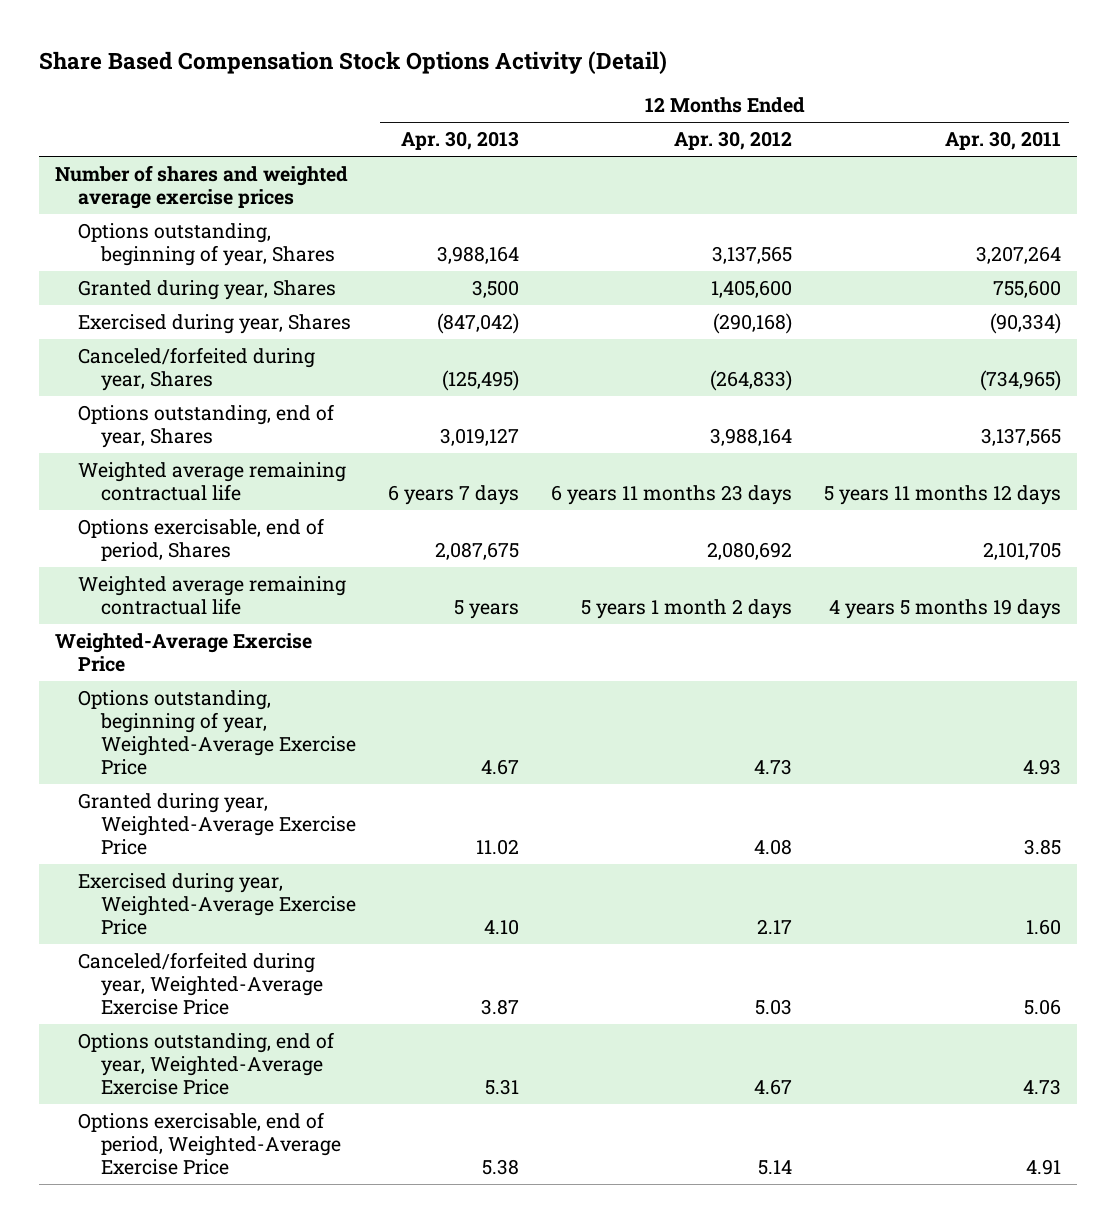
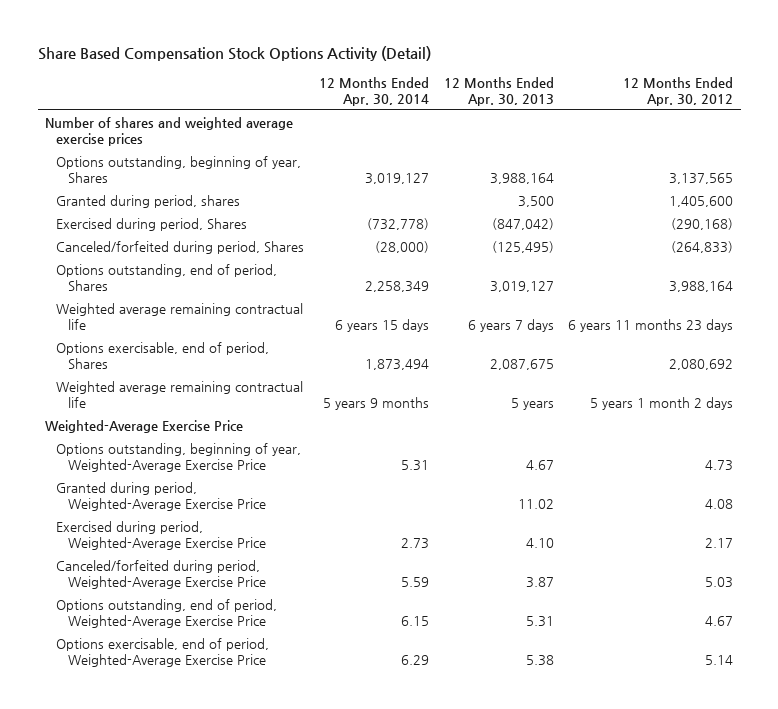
- | 12 Months Ended Apr. 30, 2013 | 12 Months Ended Apr. 30, 2012 | 12 Months Ended Apr. 30, 2011
+ | 12 Months Ended Apr. 30, 2014 | 12 Months Ended Apr. 30, 2013 | 12 Months Ended Apr. 30, 2012
- Granted during year, Shares | 3,500 | 1,405,600 | 755,600
- Exercised during year, Shares | (847,042) | (290,168) | (90,334)
- Canceled/forfeited during year, Shares | (125,495) | (264,833) | (734,965)
- Options outstanding, end of year, Shares | 3,019,127 | 3,988,164 | 3,137,565
+ Granted during period, shares | | 3,500 | 1,405,600
+ Exercised during period, Shares | (732,778) | (847,042) | (290,168)
+ Canceled/forfeited during period, Shares | (28,000) | (125,495) | (264,833)
+ Options outstanding, end of period, Shares | 2,258,349 | 3,019,127 | 3,988,164
- Granted during year, Weighted-Average Exercise Price | 11.02 | 4.08 | 3.85
- Exercised during year, Weighted-Average Exercise Price | 4.10 | 2.17 | 1.60
- Canceled/forfeited during year, Weighted-Average Exercise Price | 3.87 | 5.03 | 5.06
- Options outstanding, end of year, Weighted-Average Exercise Price | 5.31 | 4.67 | 4.73
+ Granted during period, Weighted-Average Exercise Price | | 11.02 | 4.08
+ Exercised during period, Weighted-Average Exercise Price | 2.73 | 4.10 | 2.17
+ Canceled/forfeited during period, Weighted-Average Exercise Price | 5.59 | 3.87 | 5.03
+ Options outstanding, end of period, Weighted-Average Exercise Price | 6.15 | 5.31 | 4.67

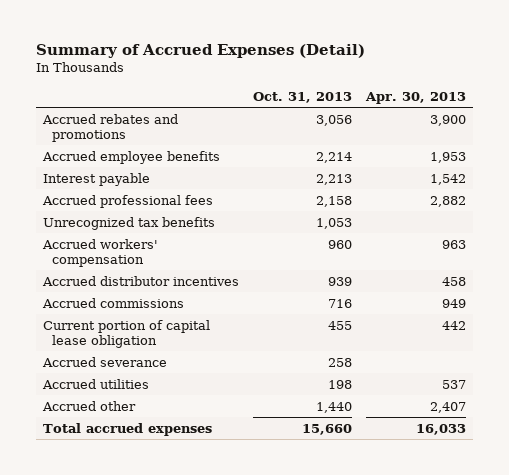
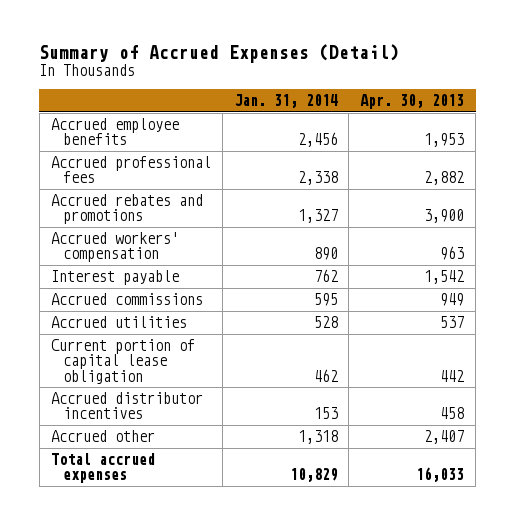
- | Oct. 31, 2013 | Apr. 30, 2013
+ | Jan. 31, 2014 | Apr. 30, 2013
- Unrecognized tax benefits | 1,053 |
moved down: Accrued rebates and promotions | 1,327 | 3,900
moved down: Interest payable | 762 | 1,542
- Accrued severance | 258 |
moved down: Current portion of capital lease obligation | 462 | 442
moved down: Accrued distributor incentives | 153 | 458

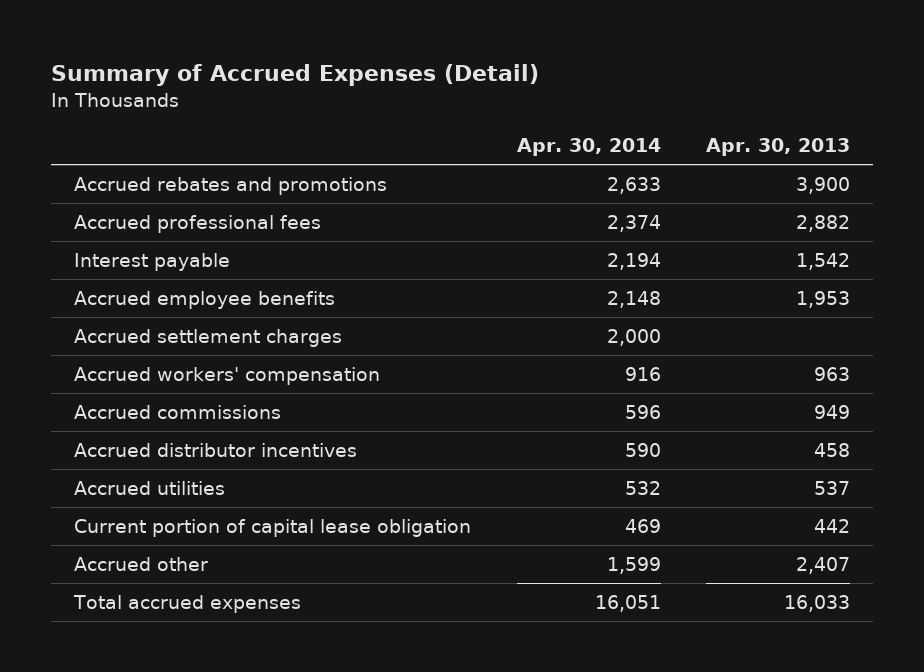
- | Jan. 31, 2014 | Apr. 30, 2013
+ | Apr. 30, 2014 | Apr. 30, 2013
moved down: Accrued professional fees | 2,374 | 2,882
moved down: Accrued employee benefits | 2,148 | 1,953
+ Accrued settlement charges | 2,000 |
moved down: Accrued workers' compensation | 916 | 963
moved up: Accrued distributor incentives | 590 | 458

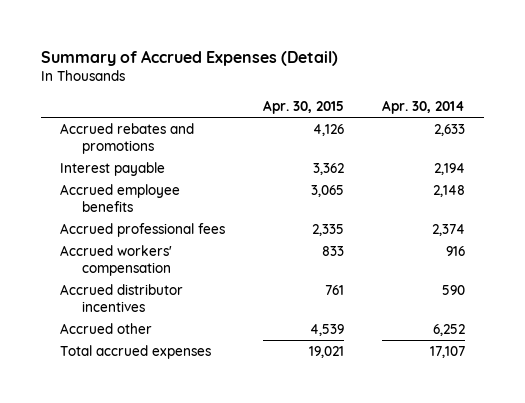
- | Apr. 30, 2014 | Apr. 30, 2013
+ | Apr. 30, 2015 | Apr. 30, 2014
- Accrued settlement charges | 2,000 |
moved down: Accrued professional fees | 2,335 | 2,374
- Accrued commissions | 596 | 949
- Accrued utilities | 532 | 537
- Current portion of capital lease obligation | 469 | 442
- Accrued other | 1,599 | 2,407
- Total accrued expenses | 16,051 | 16,033
+ Accrued other | 4,539 | 6,252
+ Total accrued expenses | 19,021 | 17,107

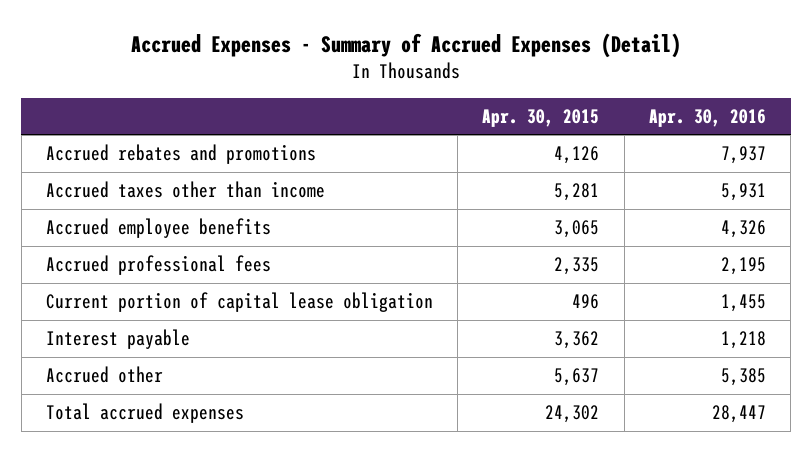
- Summary of Accrued Expenses (Detail)
+ Accrued Expenses - Summary of Accrued Expenses (Detail)
- | Apr. 30, 2015 | Apr. 30, 2014
+ | Apr. 30, 2015 | Apr. 30, 2016
+ Accrued taxes other than income | 5,281 | 5,931
- Accrued workers' compensation | 833 | 916
- Accrued distributor incentives | 761 | 590
- Accrued other | 4,539 | 6,252
- Total accrued expenses | 19,021 | 17,107
+ Current portion of capital lease obligation | 496 | 1,455
moved down: Interest payable | 3,362 | 1,218
+ Accrued other | 5,637 | 5,385
+ Total accrued expenses | 24,302 | 28,447

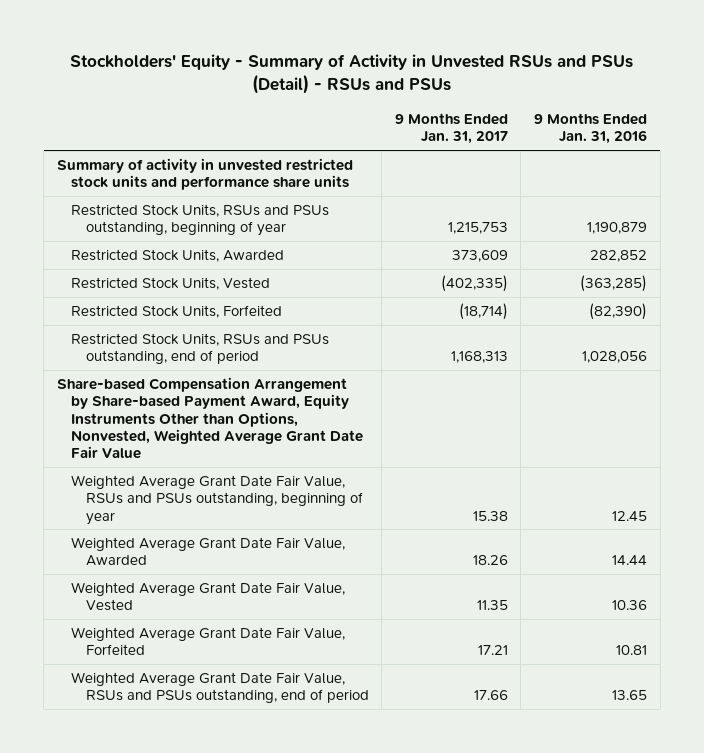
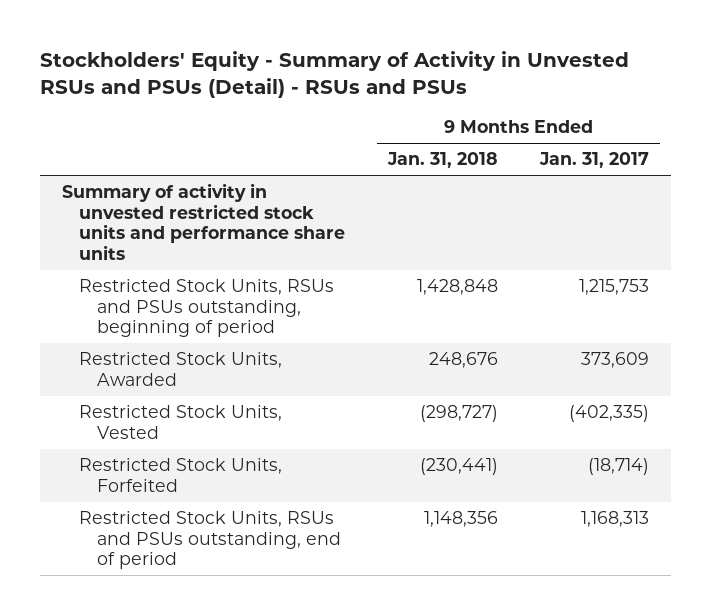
- | 9 Months Ended Jan. 31, 2017 | 9 Months Ended Jan. 31, 2016
+ | 9 Months Ended Jan. 31, 2018 | 9 Months Ended Jan. 31, 2017
- Restricted Stock Units, RSUs and PSUs outstanding, beginning of year | 1,215,753 | 1,190,879
+ Restricted Stock Units, RSUs and PSUs outstanding, beginning of period | 1,428,848 | 1,215,753
- Share-based Compensation Arrangement by Share-based Payment Award, Equity Instruments Other than Options, Nonvested, Weighted Average Grant Date Fair Value
- Weighted Average Grant Date Fair Value, RSUs and PSUs outstanding, beginning of year | 15.38 | 12.45
- Weighted Average Grant Date Fair Value, Awarded | 18.26 | 14.44
- Weighted Average Grant Date Fair Value, Vested | 11.35 | 10.36
- Weighted Average Grant Date Fair Value, Forfeited | 17.21 | 10.81
- Weighted Average Grant Date Fair Value, RSUs and PSUs outstanding, end of period | 17.66 | 13.65

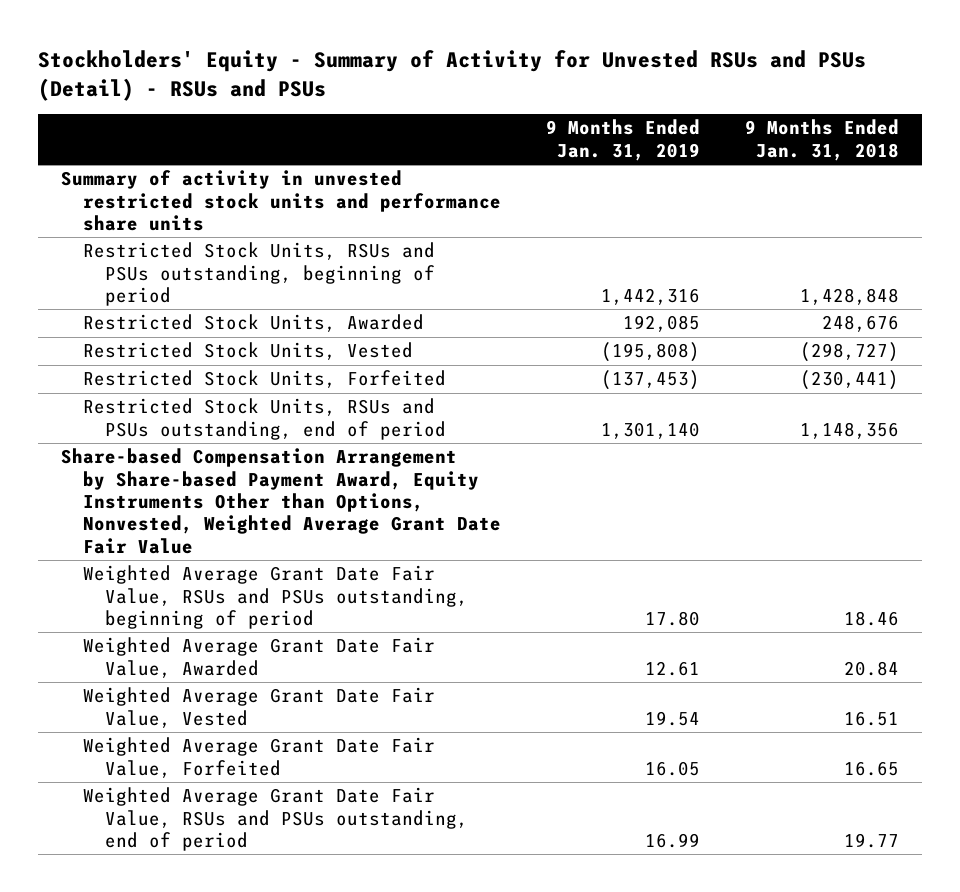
- Stockholders' Equity - Summary of Activity in Unvested RSUs and PSUs (Detail) - RSUs and PSUs
+ Stockholders' Equity - Summary of Activity for Unvested RSUs and PSUs (Detail) - RSUs and PSUs
- | 9 Months Ended Jan. 31, 2018 | 9 Months Ended Jan. 31, 2017
+ | 9 Months Ended Jan. 31, 2019 | 9 Months Ended Jan. 31, 2018
+ Share-based Compensation Arrangement by Share-based Payment Award, Equity Instruments Other than Options, Nonvested, Weighted Average Grant Date Fair Value
+ Weighted Average Grant Date Fair Value, RSUs and PSUs outstanding, beginning of period | 17.80 | 18.46
+ Weighted Average Grant Date Fair Value, Awarded | 12.61 | 20.84
+ Weighted Average Grant Date Fair Value, Vested | 19.54 | 16.51
+ Weighted Average Grant Date Fair Value, Forfeited | 16.05 | 16.65
+ Weighted Average Grant Date Fair Value, RSUs and PSUs outstanding, end of period | 16.99 | 19.77

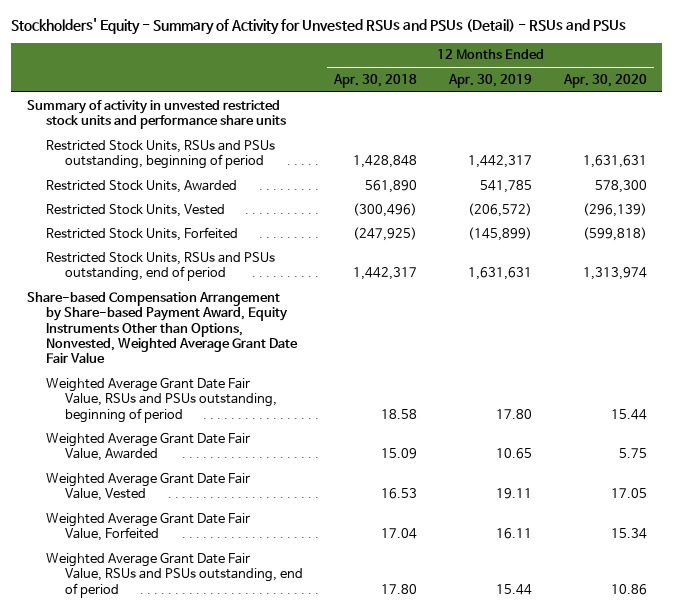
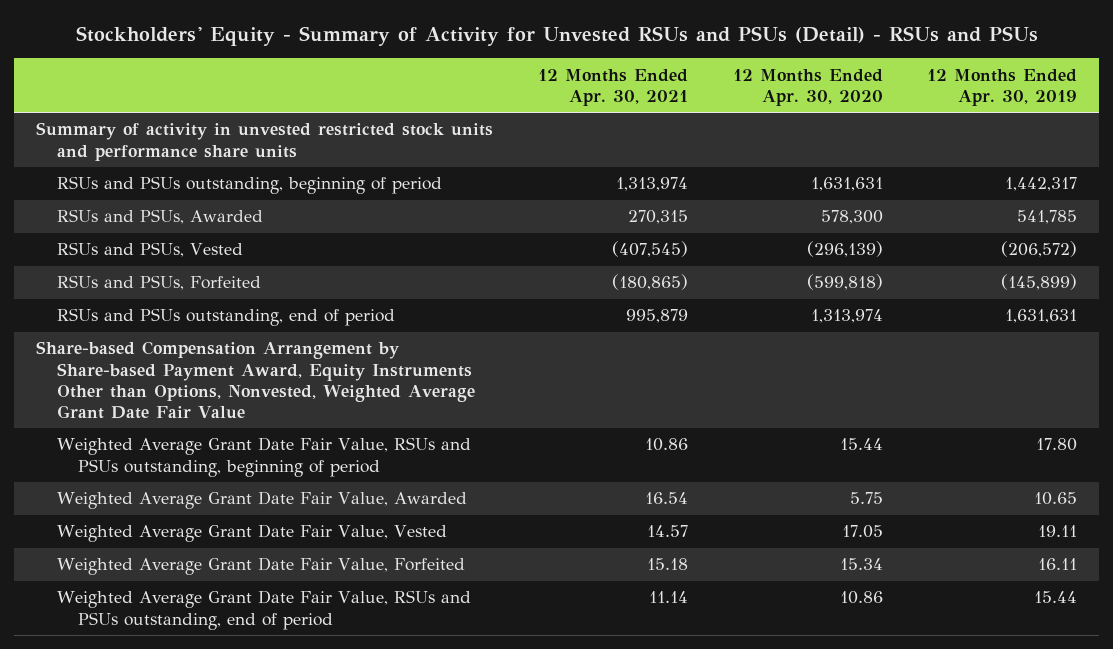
- | 12 Months Ended Apr. 30, 2018 | 12 Months Ended Apr. 30, 2019 | 12 Months Ended Apr. 30, 2020
+ | 12 Months Ended Apr. 30, 2021 | 12 Months Ended Apr. 30, 2020 | 12 Months Ended Apr. 30, 2019
- Restricted Stock Units, RSUs and PSUs outstanding, beginning of period | 1,428,848 | 1,442,317 | 1,631,631
- Restricted Stock Units, Awarded | 561,890 | 541,785 | 578,300
- Restricted Stock Units, Vested | (300,496) | (206,572) | (296,139)
- Restricted Stock Units, Forfeited | (247,925) | (145,899) | (599,818)
- Restricted Stock Units, RSUs and PSUs outstanding, end of period | 1,442,317 | 1,631,631 | 1,313,974
+ RSUs and PSUs outstanding, beginning of period | 1,313,974 | 1,631,631 | 1,442,317
+ RSUs and PSUs, Awarded | 270,315 | 578,300 | 541,785
+ RSUs and PSUs, Vested | (407,545) | (296,139) | (206,572)
+ RSUs and PSUs, Forfeited | (180,865) | (599,818) | (145,899)
+ RSUs and PSUs outstanding, end of period | 995,879 | 1,313,974 | 1,631,631

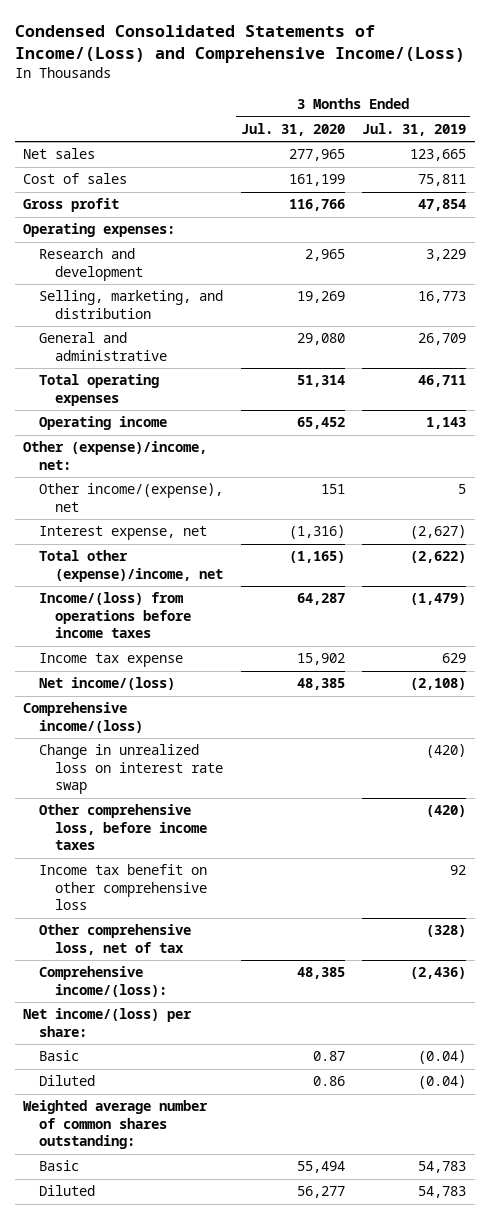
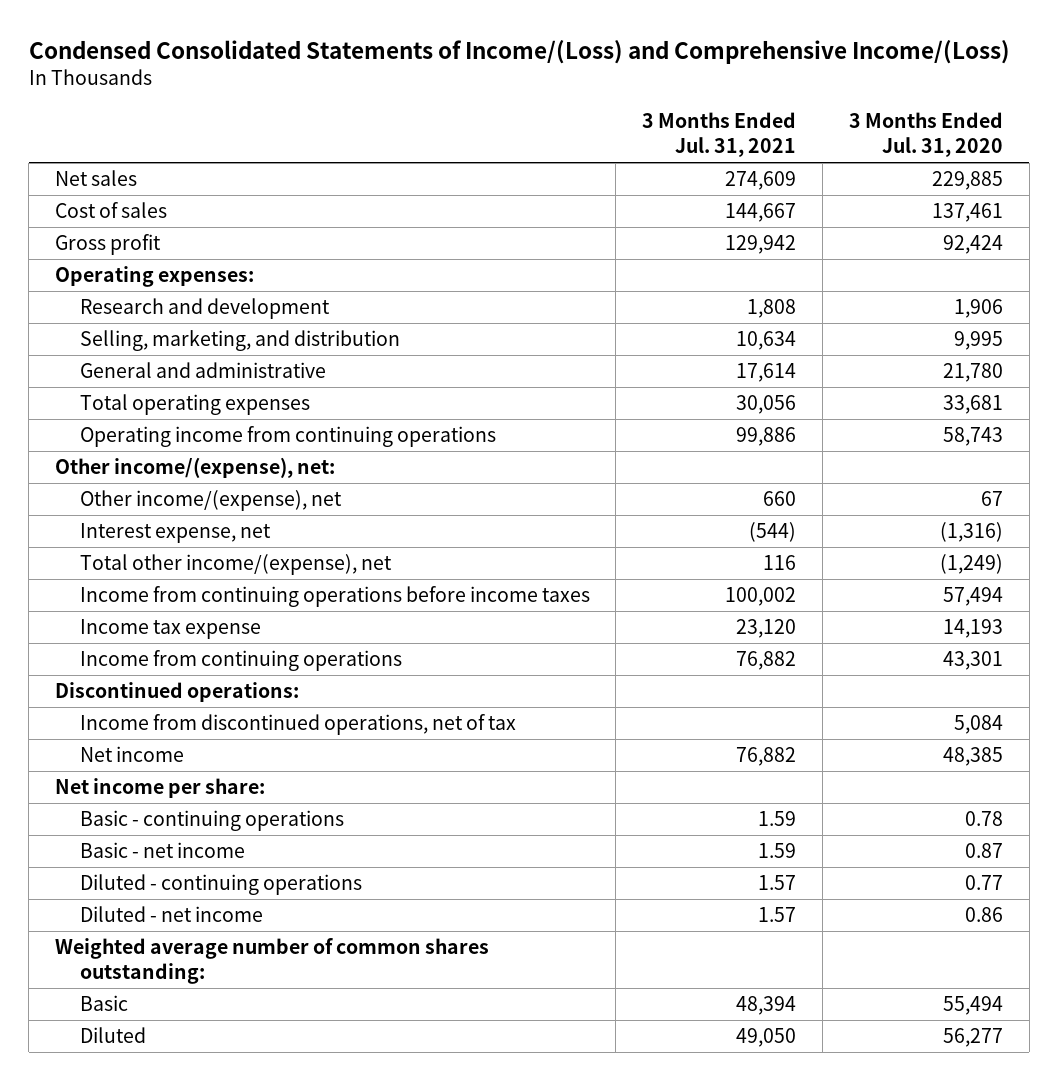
- | 3 Months Ended Jul. 31, 2020 | 3 Months Ended Jul. 31, 2019
+ | 3 Months Ended Jul. 31, 2021 | 3 Months Ended Jul. 31, 2020
- Net sales | 277,965 | 123,665
- Cost of sales | 161,199 | 75,811
- Gross profit | 116,766 | 47,854
+ Net sales | 274,609 | 229,885
+ Cost of sales | 144,667 | 137,461
+ Gross profit | 129,942 | 92,424
- Research and development | 2,965 | 3,229
- Selling, marketing, and distribution | 19,269 | 16,773
- General and administrative | 29,080 | 26,709
- Total operating expenses | 51,314 | 46,711
- Operating income | 65,452 | 1,143
- Other (expense)/income, net:
- Other income/(expense), net | 151 | 5
+ Research and development | 1,808 | 1,906
+ Selling, marketing, and distribution | 10,634 | 9,995
+ General and administrative | 17,614 | 21,780
+ Total operating expenses | 30,056 | 33,681
+ Operating income from continuing operations | 99,886 | 58,743
+ Other income/(expense), net:
+ Other income/(expense), net | 660 | 67
- Total other (expense)/income, net | (1,165) | (2,622)
- Income/(loss) from operations before income taxes | 64,287 | (1,479)
- Income tax expense | 15,902 | 629
- Net income/(loss) | 48,385 | (2,108)
- Comprehensive income/(loss)
- Change in unrealized loss on interest rate swap | | (420)
- Other comprehensive loss, before income taxes | | (420)
- Income tax benefit on other comprehensive loss | | 92
- Other comprehensive loss, net of tax | | (328)
- Comprehensive income/(loss): | 48,385 | (2,436)
- Net income/(loss) per share:
- Basic | 0.87 | (0.04)
- Diluted | 0.86 | (0.04)
+ Total other income/(expense), net | 116 | (1,249)
+ Income from continuing operations before income taxes | 100,002 | 57,494
+ Income tax expense | 23,120 | 14,193
+ Income from continuing operations | 76,882 | 43,301
+ Discontinued operations:
+ Income from discontinued operations, net of tax | | 5,084
+ Net income | 76,882 | 48,385
+ Net income per share:
+ Basic - continuing operations | 1.59 | 0.78
+ Basic - net income | 1.59 | 0.87
+ Diluted - continuing operations | 1.57 | 0.77
+ Diluted - net income | 1.57 | 0.86

